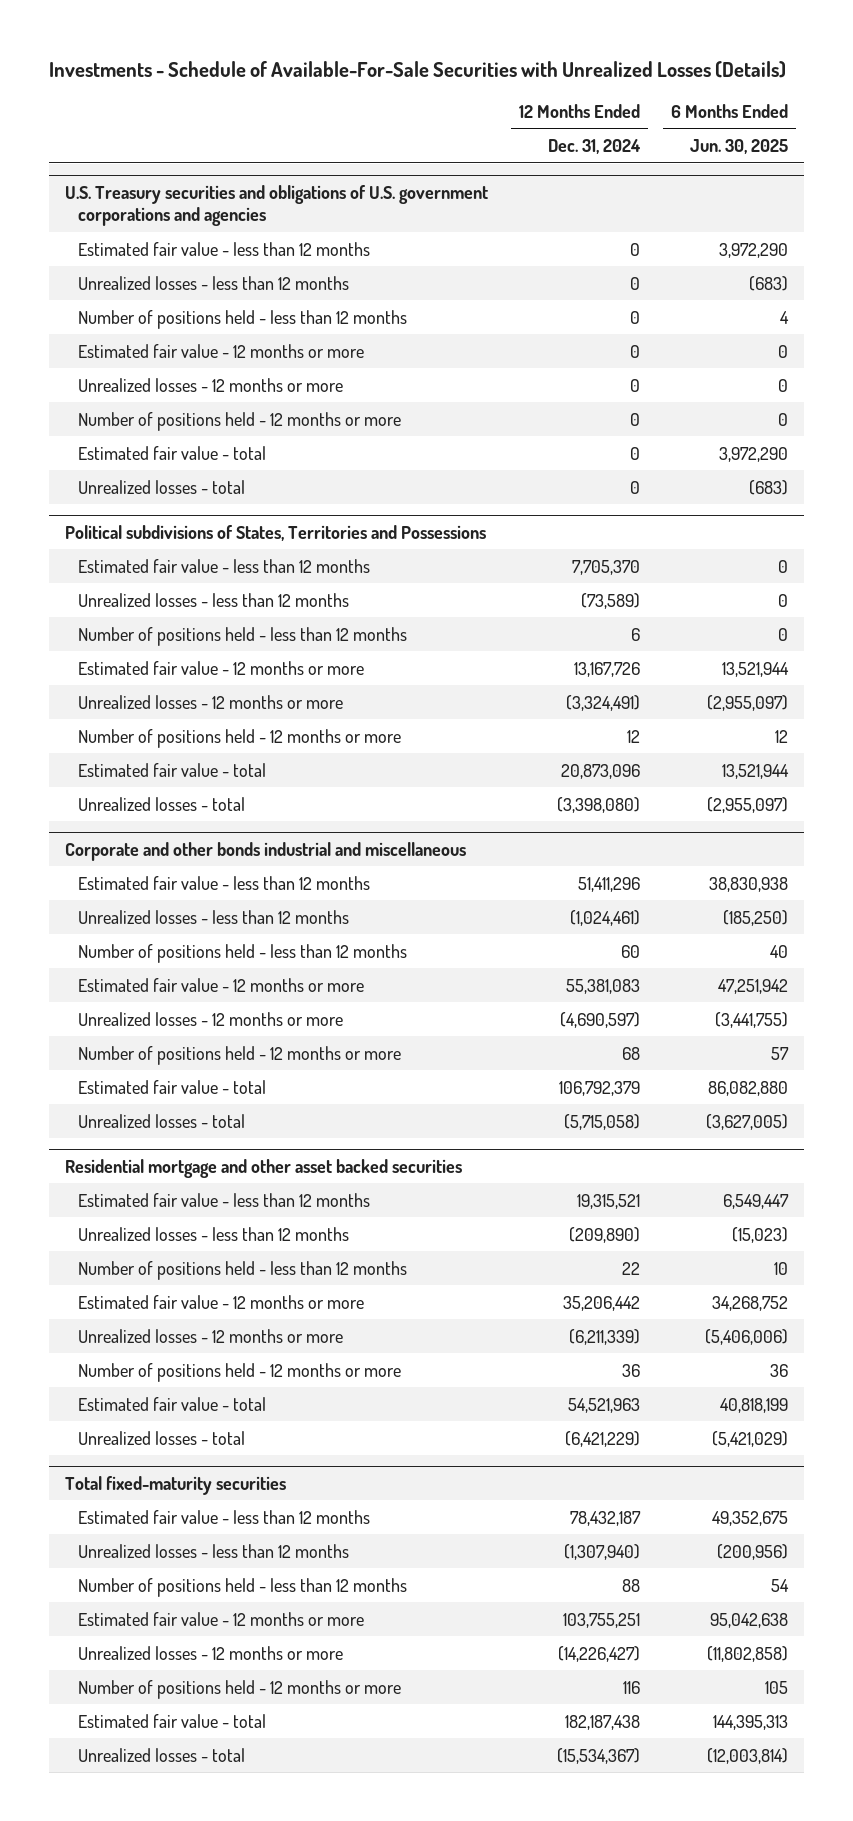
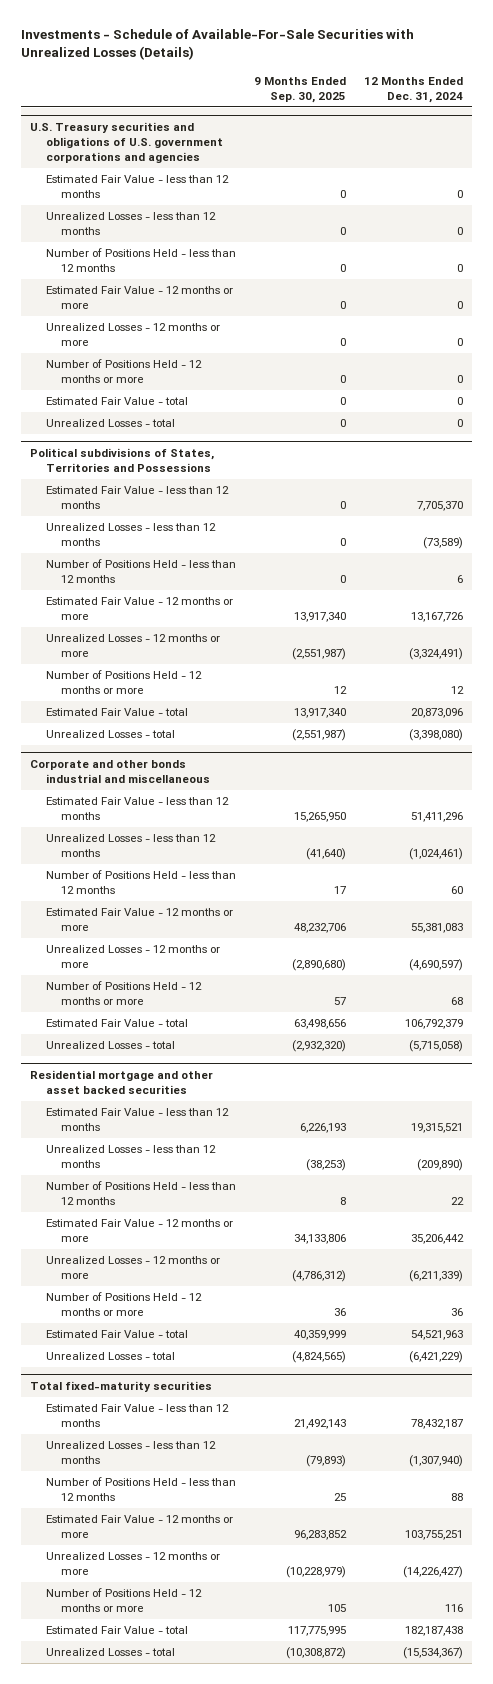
- | 12 Months Ended Dec. 31, 2024 | 6 Months Ended Jun. 30, 2025
+ | 9 Months Ended Sep. 30, 2025 | 12 Months Ended Dec. 31, 2024
@ U.S. Treasury securities and obligations of U.S. government corporations and agencies
- Estimated fair value - less than 12 months | 0 | 3,972,290
- Unrealized losses - less than 12 months | 0 | (683)
- Number of positions held - less than 12 months | 0 | 4
- Estimated fair value - 12 months or more | 0 | 0
- Unrealized losses - 12 months or more | 0 | 0
- Number of positions held - 12 months or more | 0 | 0
- Estimated fair value - total | 0 | 3,972,290
- Unrealized losses - total | 0 | (683)
+ Estimated Fair Value - less than 12 months | 0 | 0
+ Unrealized Losses - less than 12 months | 0 | 0
+ Number of Positions Held - less than 12 months | 0 | 0
+ Estimated Fair Value - 12 months or more | 0 | 0
+ Unrealized Losses - 12 months or more | 0 | 0
+ Number of Positions Held - 12 months or more | 0 | 0
+ Estimated Fair Value - total | 0 | 0
+ Unrealized Losses - total | 0 | 0
@ Political subdivisions of States, Territories and Possessions
- Estimated fair value - less than 12 months | 7,705,370 | 0
- Unrealized losses - less than 12 months | (73,589) | 0
- Number of positions held - less than 12 months | 6 | 0
- Estimated fair value - 12 months or more | 13,167,726 | 13,521,944
- Unrealized losses - 12 months or more | (3,324,491) | (2,955,097)
- Number of positions held - 12 months or more | 12 | 12
- Estimated fair value - total | 20,873,096 | 13,521,944
- Unrealized losses - total | (3,398,080) | (2,955,097)
+ Estimated Fair Value - less than 12 months | 0 | 7,705,370
+ Unrealized Losses - less than 12 months | 0 | (73,589)
+ Number of Positions Held - less than 12 months | 0 | 6
+ Estimated Fair Value - 12 months or more | 13,917,340 | 13,167,726
+ Unrealized Losses - 12 months or more | (2,551,987) | (3,324,491)
+ Number of Positions Held - 12 months or more | 12 | 12
+ Estimated Fair Value - total | 13,917,340 | 20,873,096
+ Unrealized Losses - total | (2,551,987) | (3,398,080)
@ Corporate and other bonds industrial and miscellaneous
- Estimated fair value - less than 12 months | 51,411,296 | 38,830,938
- Unrealized losses - less than 12 months | (1,024,461) | (185,250)
- Number of positions held - less than 12 months | 60 | 40
- Estimated fair value - 12 months or more | 55,381,083 | 47,251,942
- Unrealized losses - 12 months or more | (4,690,597) | (3,441,755)
- Number of positions held - 12 months or more | 68 | 57
- Estimated fair value - total | 106,792,379 | 86,082,880
- Unrealized losses - total | (5,715,058) | (3,627,005)
+ Estimated Fair Value - less than 12 months | 15,265,950 | 51,411,296
+ Unrealized Losses - less than 12 months | (41,640) | (1,024,461)
+ Number of Positions Held - less than 12 months | 17 | 60
+ Estimated Fair Value - 12 months or more | 48,232,706 | 55,381,083
+ Unrealized Losses - 12 months or more | (2,890,680) | (4,690,597)
+ Number of Positions Held - 12 months or more | 57 | 68
+ Estimated Fair Value - total | 63,498,656 | 106,792,379
+ Unrealized Losses - total | (2,932,320) | (5,715,058)
@ Residential mortgage and other asset backed securities
- Estimated fair value - less than 12 months | 19,315,521 | 6,549,447
- Unrealized losses - less than 12 months | (209,890) | (15,023)
- Number of positions held - less than 12 months | 22 | 10
- Estimated fair value - 12 months or more | 35,206,442 | 34,268,752
- Unrealized losses - 12 months or more | (6,211,339) | (5,406,006)
- Number of positions held - 12 months or more | 36 | 36
- Estimated fair value - total | 54,521,963 | 40,818,199
- Unrealized losses - total | (6,421,229) | (5,421,029)
+ Estimated Fair Value - less than 12 months | 6,226,193 | 19,315,521
+ Unrealized Losses - less than 12 months | (38,253) | (209,890)
+ Number of Positions Held - less than 12 months | 8 | 22
+ Estimated Fair Value - 12 months or more | 34,133,806 | 35,206,442
+ Unrealized Losses - 12 months or more | (4,786,312) | (6,211,339)
+ Number of Positions Held - 12 months or more | 36 | 36
+ Estimated Fair Value - total | 40,359,999 | 54,521,963
+ Unrealized Losses - total | (4,824,565) | (6,421,229)
@ Total fixed-maturity securities
- Estimated fair value - less than 12 months | 78,432,187 | 49,352,675
- Unrealized losses - less than 12 months | (1,307,940) | (200,956)
- Number of positions held - less than 12 months | 88 | 54
- Estimated fair value - 12 months or more | 103,755,251 | 95,042,638
- Unrealized losses - 12 months or more | (14,226,427) | (11,802,858)
- Number of positions held - 12 months or more | 116 | 105
- Estimated fair value - total | 182,187,438 | 144,395,313
- Unrealized losses - total | (15,534,367) | (12,003,814)
+ Estimated Fair Value - less than 12 months | 21,492,143 | 78,432,187
+ Unrealized Losses - less than 12 months | (79,893) | (1,307,940)
+ Number of Positions Held - less than 12 months | 25 | 88
+ Estimated Fair Value - 12 months or more | 96,283,852 | 103,755,251
+ Unrealized Losses - 12 months or more | (10,228,979) | (14,226,427)
+ Number of Positions Held - 12 months or more | 105 | 116
+ Estimated Fair Value - total | 117,775,995 | 182,187,438
+ Unrealized Losses - total | (10,308,872) | (15,534,367)

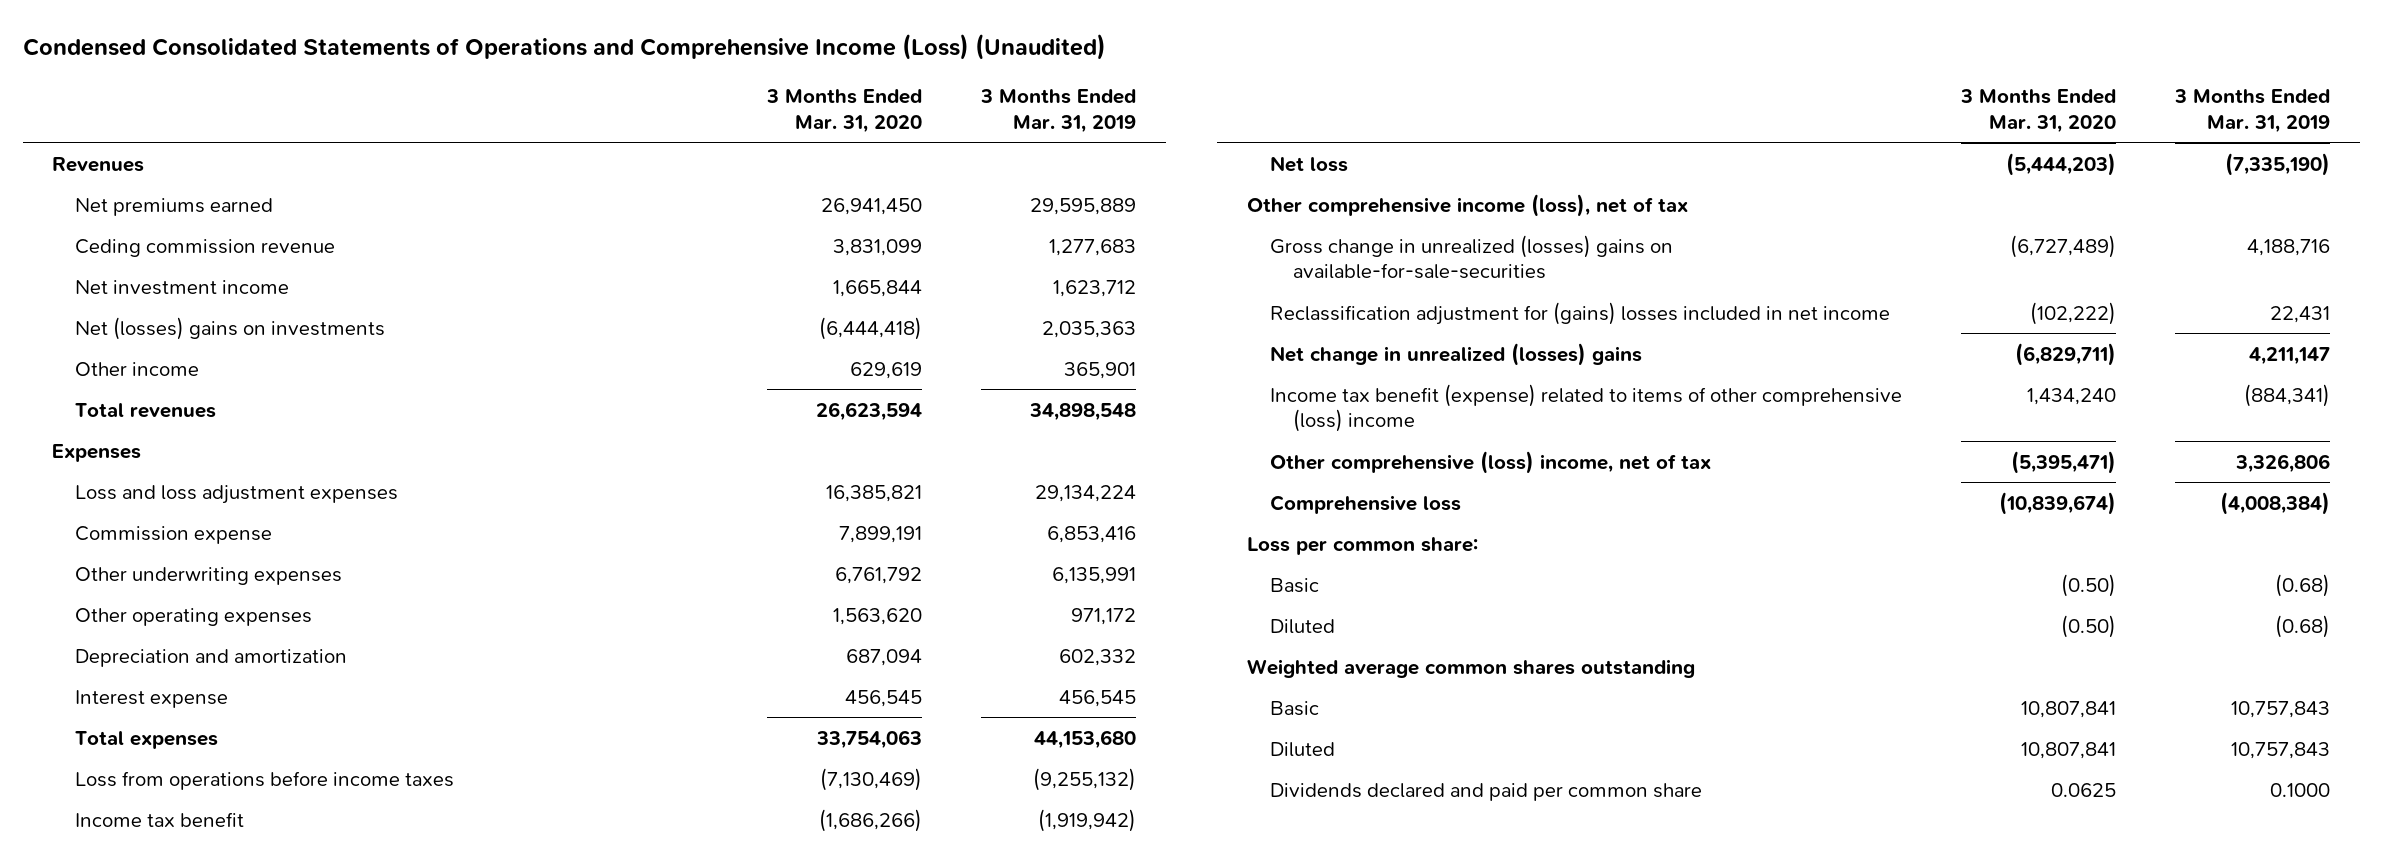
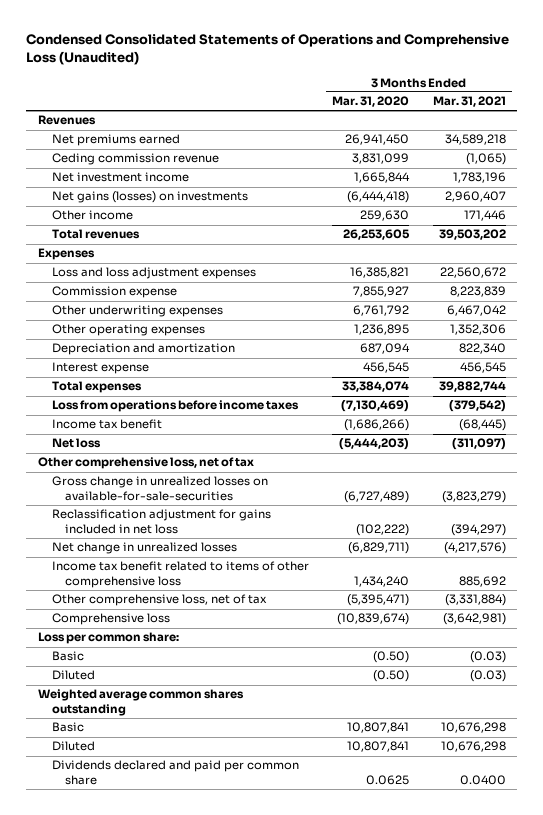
- Condensed Consolidated Statements of Operations and Comprehensive Income (Loss) (Unaudited)
+ Condensed Consolidated Statements of Operations and Comprehensive Loss (Unaudited)
- | 3 Months Ended Mar. 31, 2020 | 3 Months Ended Mar. 31, 2019
+ | 3 Months Ended Mar. 31, 2020 | 3 Months Ended Mar. 31, 2021
- Net (losses) gains on investments | (6,444,418) | 2,035,363
- Other income | 629,619 | 365,901
- Total revenues | 26,623,594 | 34,898,548
+ Net gains (losses) on investments | (6,444,418) | 2,960,407
+ Other income | 259,630 | 171,446
+ Total revenues | 26,253,605 | 39,503,202
- Commission expense | 7,899,191 | 6,853,416
+ Commission expense | 7,855,927 | 8,223,839
- Other operating expenses | 1,563,620 | 971,172
+ Other operating expenses | 1,236,895 | 1,352,306
- Total expenses | 33,754,063 | 44,153,680
+ Total expenses | 33,384,074 | 39,882,744
- Other comprehensive income (loss), net of tax
- Gross change in unrealized (losses) gains on available-for-sale-securities | (6,727,489) | 4,188,716
- Reclassification adjustment for (gains) losses included in net income | (102,222) | 22,431
- Net change in unrealized (losses) gains | (6,829,711) | 4,211,147
- Income tax benefit (expense) related to items of other comprehensive (loss) income | 1,434,240 | (884,341)
- Other comprehensive (loss) income, net of tax | (5,395,471) | 3,326,806
+ Other comprehensive loss, net of tax
+ Gross change in unrealized losses on available-for-sale-securities | (6,727,489) | (3,823,279)
+ Reclassification adjustment for gains included in net loss | (102,222) | (394,297)
+ Net change in unrealized losses | (6,829,711) | (4,217,576)
+ Income tax benefit related to items of other comprehensive loss | 1,434,240 | 885,692
+ Other comprehensive loss, net of tax | (5,395,471) | (3,331,884)

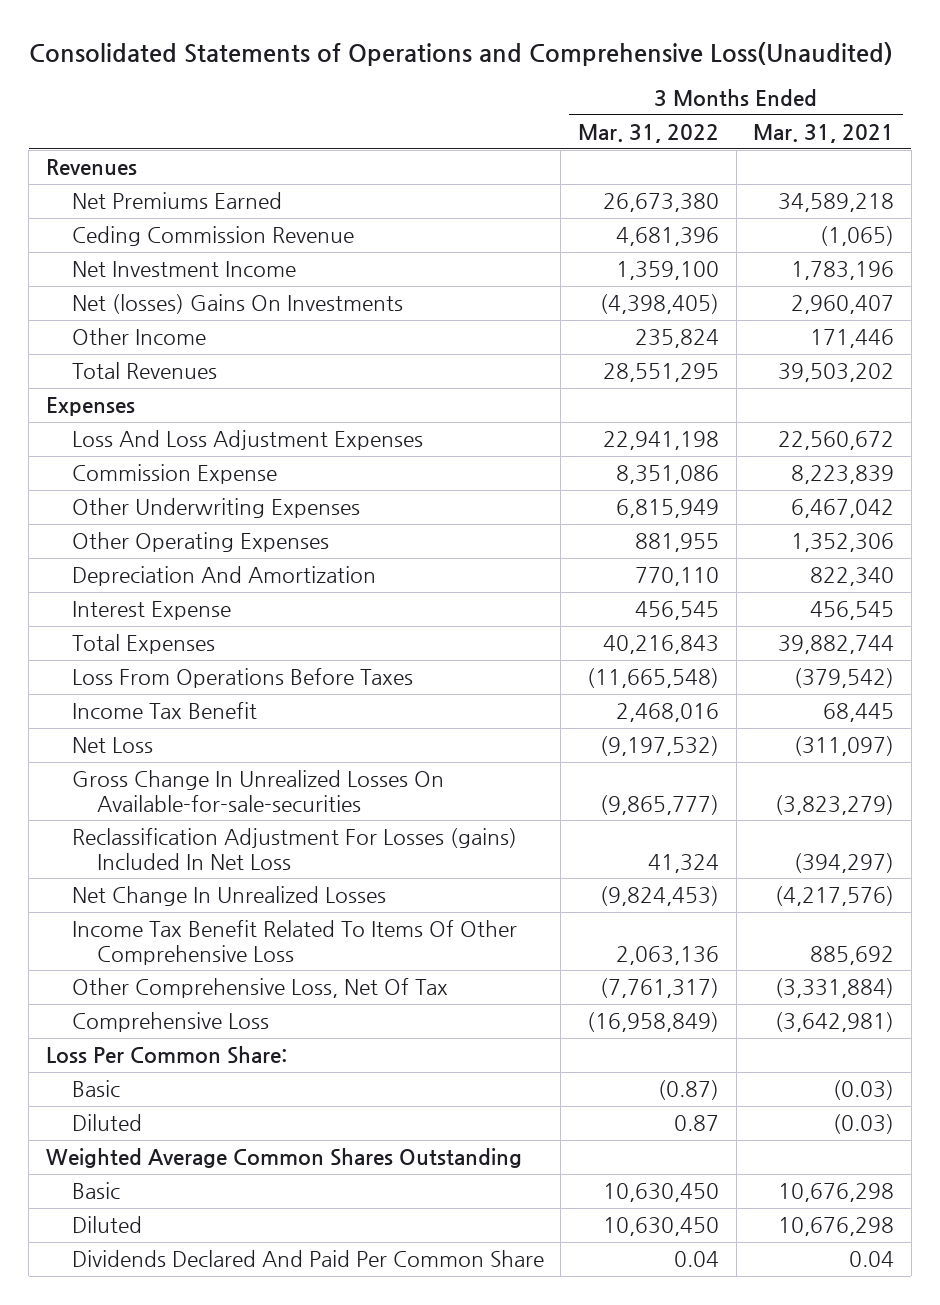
- Condensed Consolidated Statements of Operations and Comprehensive Loss (Unaudited)
+ Consolidated Statements of Operations and Comprehensive Loss(Unaudited)
- | 3 Months Ended Mar. 31, 2020 | 3 Months Ended Mar. 31, 2021
+ | 3 Months Ended Mar. 31, 2022 | 3 Months Ended Mar. 31, 2021
- Net premiums earned | 26,941,450 | 34,589,218
- Ceding commission revenue | 3,831,099 | (1,065)
- Net investment income | 1,665,844 | 1,783,196
- Net gains (losses) on investments | (6,444,418) | 2,960,407
- Other income | 259,630 | 171,446
- Total revenues | 26,253,605 | 39,503,202
+ Net Premiums Earned | 26,673,380 | 34,589,218
+ Ceding Commission Revenue | 4,681,396 | (1,065)
+ Net Investment Income | 1,359,100 | 1,783,196
+ Net (losses) Gains On Investments | (4,398,405) | 2,960,407
+ Other Income | 235,824 | 171,446
+ Total Revenues | 28,551,295 | 39,503,202
- Loss and loss adjustment expenses | 16,385,821 | 22,560,672
- Commission expense | 7,855,927 | 8,223,839
- Other underwriting expenses | 6,761,792 | 6,467,042
- Other operating expenses | 1,236,895 | 1,352,306
- Depreciation and amortization | 687,094 | 822,340
- Interest expense | 456,545 | 456,545
- Total expenses | 33,384,074 | 39,882,744
- Loss from operations before income taxes | (7,130,469) | (379,542)
- Income tax benefit | (1,686,266) | (68,445)
- Net loss | (5,444,203) | (311,097)
- Other comprehensive loss, net of tax
- Gross change in unrealized losses on available-for-sale-securities | (6,727,489) | (3,823,279)
- Reclassification adjustment for gains included in net loss | (102,222) | (394,297)
- Net change in unrealized losses | (6,829,711) | (4,217,576)
- Income tax benefit related to items of other comprehensive loss | 1,434,240 | 885,692
- Other comprehensive loss, net of tax | (5,395,471) | (3,331,884)
- Comprehensive loss | (10,839,674) | (3,642,981)
- Loss per common share:
+ Loss And Loss Adjustment Expenses | 22,941,198 | 22,560,672
+ Commission Expense | 8,351,086 | 8,223,839
+ Other Underwriting Expenses | 6,815,949 | 6,467,042
+ Other Operating Expenses | 881,955 | 1,352,306
+ Depreciation And Amortization | 770,110 | 822,340
+ Interest Expense | 456,545 | 456,545
+ Total Expenses | 40,216,843 | 39,882,744
+ Loss From Operations Before Taxes | (11,665,548) | (379,542)
+ Income Tax Benefit | 2,468,016 | 68,445
+ Net Loss | (9,197,532) | (311,097)
+ Gross Change In Unrealized Losses On Available-for-sale-securities | (9,865,777) | (3,823,279)
+ Reclassification Adjustment For Losses (gains) Included In Net Loss | 41,324 | (394,297)
+ Net Change In Unrealized Losses | (9,824,453) | (4,217,576)
+ Income Tax Benefit Related To Items Of Other Comprehensive Loss | 2,063,136 | 885,692
+ Other Comprehensive Loss, Net Of Tax | (7,761,317) | (3,331,884)
+ Comprehensive Loss | (16,958,849) | (3,642,981)
+ Loss Per Common Share:
- Weighted average common shares outstanding
+ Weighted Average Common Shares Outstanding
- Dividends declared and paid per common share | 0.0625 | 0.0400
+ Dividends Declared And Paid Per Common Share | 0.04 | 0.04

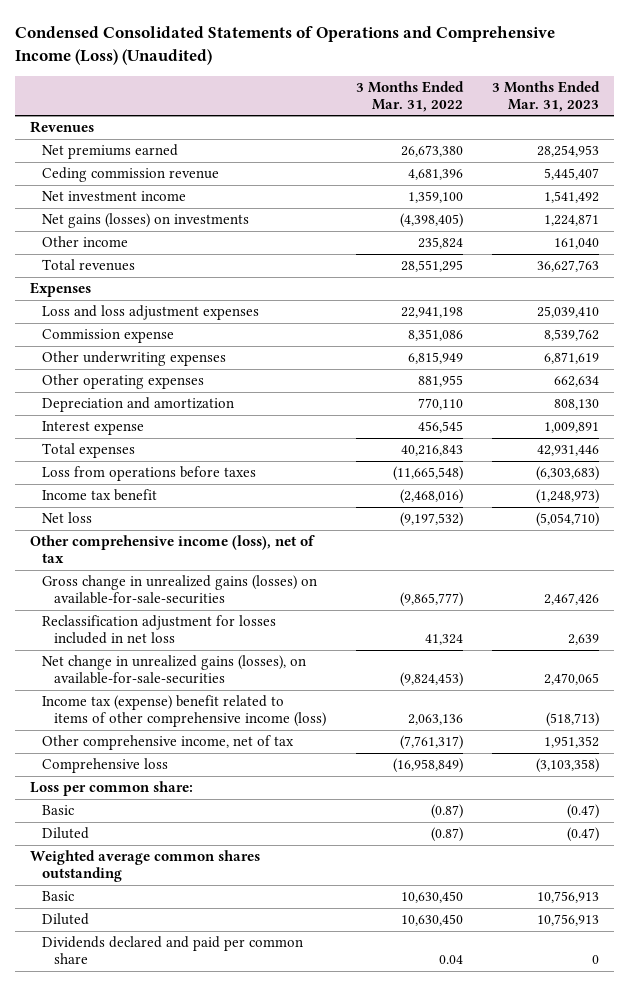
- Consolidated Statements of Operations and Comprehensive Loss(Unaudited)
+ Condensed Consolidated Statements of Operations and Comprehensive Income (Loss) (Unaudited)
- | 3 Months Ended Mar. 31, 2022 | 3 Months Ended Mar. 31, 2021
+ | 3 Months Ended Mar. 31, 2022 | 3 Months Ended Mar. 31, 2023
- Net Premiums Earned | 26,673,380 | 34,589,218
- Ceding Commission Revenue | 4,681,396 | (1,065)
- Net Investment Income | 1,359,100 | 1,783,196
- Net (losses) Gains On Investments | (4,398,405) | 2,960,407
- Other Income | 235,824 | 171,446
- Total Revenues | 28,551,295 | 39,503,202
+ Net premiums earned | 26,673,380 | 28,254,953
+ Ceding commission revenue | 4,681,396 | 5,445,407
+ Net investment income | 1,359,100 | 1,541,492
+ Net gains (losses) on investments | (4,398,405) | 1,224,871
+ Other income | 235,824 | 161,040
+ Total revenues | 28,551,295 | 36,627,763
- Loss And Loss Adjustment Expenses | 22,941,198 | 22,560,672
- Commission Expense | 8,351,086 | 8,223,839
- Other Underwriting Expenses | 6,815,949 | 6,467,042
- Other Operating Expenses | 881,955 | 1,352,306
- Depreciation And Amortization | 770,110 | 822,340
- Interest Expense | 456,545 | 456,545
- Total Expenses | 40,216,843 | 39,882,744
- Loss From Operations Before Taxes | (11,665,548) | (379,542)
- Income Tax Benefit | 2,468,016 | 68,445
- Net Loss | (9,197,532) | (311,097)
- Gross Change In Unrealized Losses On Available-for-sale-securities | (9,865,777) | (3,823,279)
- Reclassification Adjustment For Losses (gains) Included In Net Loss | 41,324 | (394,297)
- Net Change In Unrealized Losses | (9,824,453) | (4,217,576)
- Income Tax Benefit Related To Items Of Other Comprehensive Loss | 2,063,136 | 885,692
- Other Comprehensive Loss, Net Of Tax | (7,761,317) | (3,331,884)
- Comprehensive Loss | (16,958,849) | (3,642,981)
- Loss Per Common Share:
+ Loss and loss adjustment expenses | 22,941,198 | 25,039,410
+ Commission expense | 8,351,086 | 8,539,762
+ Other underwriting expenses | 6,815,949 | 6,871,619
+ Other operating expenses | 881,955 | 662,634
+ Depreciation and amortization | 770,110 | 808,130
+ Interest expense | 456,545 | 1,009,891
+ Total expenses | 40,216,843 | 42,931,446
+ Loss from operations before taxes | (11,665,548) | (6,303,683)
+ Income tax benefit | (2,468,016) | (1,248,973)
+ Net loss | (9,197,532) | (5,054,710)
+ Other comprehensive income (loss), net of tax
+ Gross change in unrealized gains (losses) on available-for-sale-securities | (9,865,777) | 2,467,426
+ Reclassification adjustment for losses included in net loss | 41,324 | 2,639
+ Net change in unrealized gains (losses), on available-for-sale-securities | (9,824,453) | 2,470,065
+ Income tax (expense) benefit related to items of other comprehensive income (loss) | 2,063,136 | (518,713)
+ Other comprehensive income, net of tax | (7,761,317) | 1,951,352
+ Comprehensive loss | (16,958,849) | (3,103,358)
+ Loss per common share:
- Diluted | 0.87 | (0.03)
- Weighted Average Common Shares Outstanding
+ Diluted | (0.87) | (0.47)
+ Weighted average common shares outstanding
- Dividends Declared And Paid Per Common Share | 0.04 | 0.04
+ Dividends declared and paid per common share | 0.04 | 0

